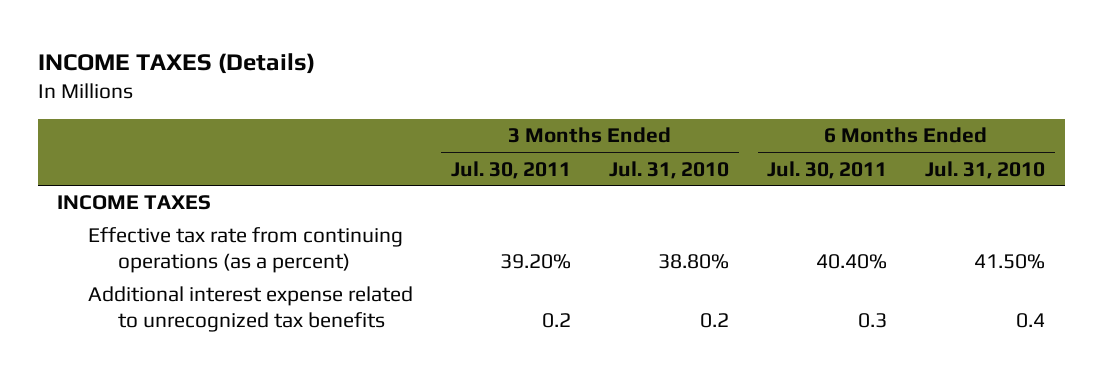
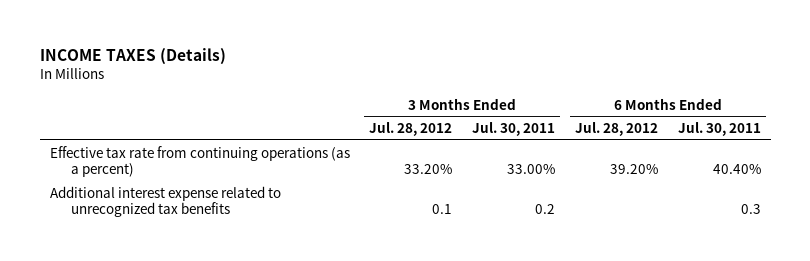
- | 3 Months Ended Jul. 30, 2011 | 3 Months Ended Jul. 31, 2010 | 6 Months Ended Jul. 30, 2011 | 6 Months Ended Jul. 31, 2010
+ | 3 Months Ended Jul. 28, 2012 | 3 Months Ended Jul. 30, 2011 | 6 Months Ended Jul. 28, 2012 | 6 Months Ended Jul. 30, 2011
- INCOME TAXES
- Effective tax rate from continuing operations (as a percent) | 39.20% | 38.80% | 40.40% | 41.50%
+ Effective tax rate from continuing operations (as a percent) | 33.20% | 33.00% | 39.20% | 40.40%

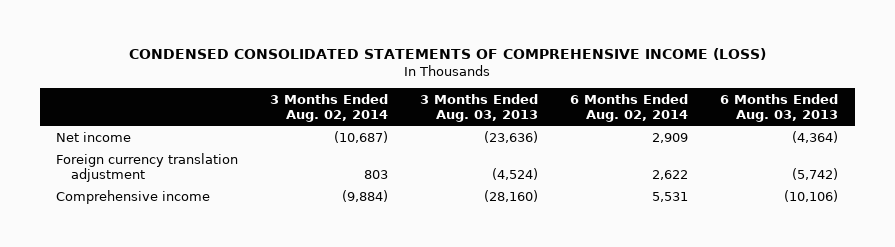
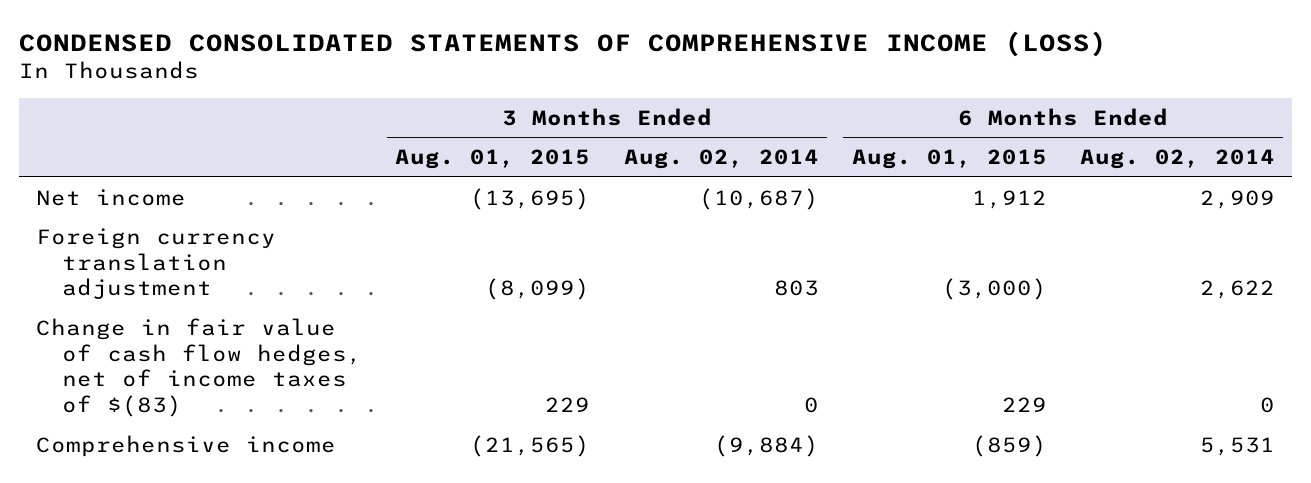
- | 3 Months Ended Aug. 02, 2014 | 3 Months Ended Aug. 03, 2013 | 6 Months Ended Aug. 02, 2014 | 6 Months Ended Aug. 03, 2013
+ | 3 Months Ended Aug. 01, 2015 | 3 Months Ended Aug. 02, 2014 | 6 Months Ended Aug. 01, 2015 | 6 Months Ended Aug. 02, 2014
+ Change in fair value of cash flow hedges, net of income taxes of $(83) | 229 | 0 | 229 | 0

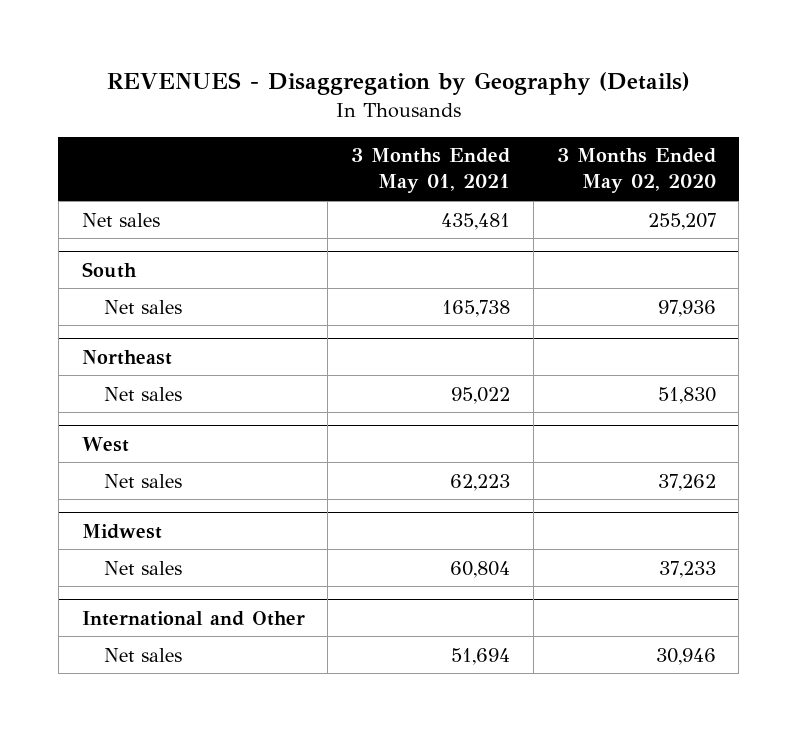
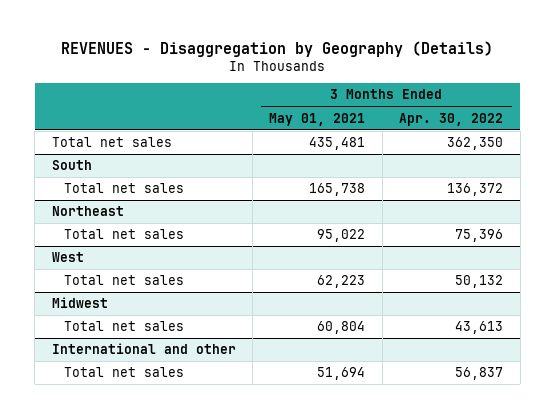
- | 3 Months Ended May 01, 2021 | 3 Months Ended May 02, 2020
+ | 3 Months Ended May 01, 2021 | 3 Months Ended Apr. 30, 2022
- Net sales | 435,481 | 255,207
+ Total net sales | 435,481 | 362,350
@ South
- Net sales | 165,738 | 97,936
+ Total net sales | 165,738 | 136,372
@ Northeast
- Net sales | 95,022 | 51,830
+ Total net sales | 95,022 | 75,396
@ West
- Net sales | 62,223 | 37,262
+ Total net sales | 62,223 | 50,132
@ Midwest
- Net sales | 60,804 | 37,233
- International and Other
- Net sales | 51,694 | 30,946
@ Midwest
+ Total net sales | 60,804 | 43,613
+ International and other
+ Total net sales | 51,694 | 56,837

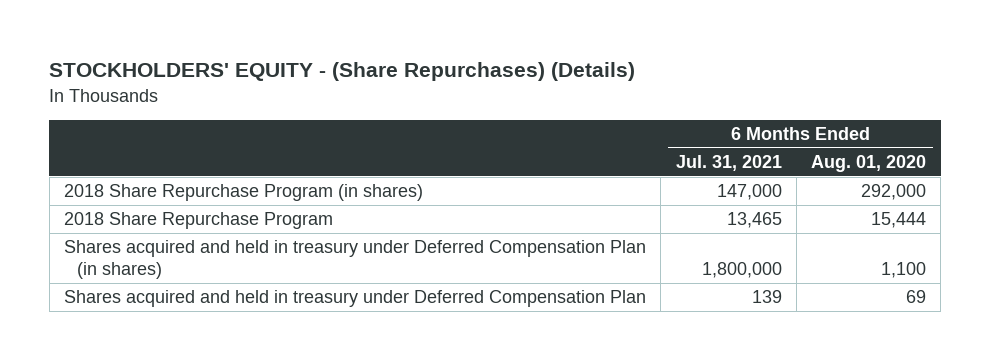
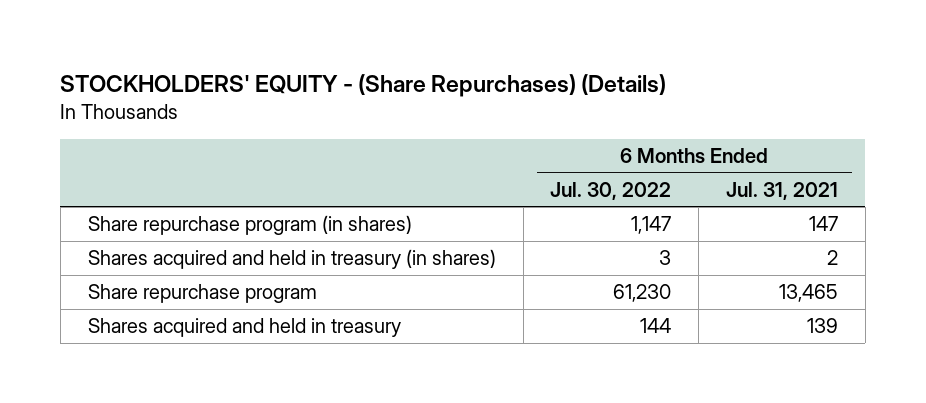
- | 6 Months Ended Jul. 31, 2021 | 6 Months Ended Aug. 01, 2020
+ | 6 Months Ended Jul. 30, 2022 | 6 Months Ended Jul. 31, 2021
- 2018 Share Repurchase Program (in shares) | 147,000 | 292,000
- 2018 Share Repurchase Program | 13,465 | 15,444
- Shares acquired and held in treasury under Deferred Compensation Plan (in shares) | 1,800,000 | 1,100
- Shares acquired and held in treasury under Deferred Compensation Plan | 139 | 69
+ Share repurchase program (in shares) | 1,147 | 147
+ Shares acquired and held in treasury (in shares) | 3 | 2
+ Share repurchase program | 61,230 | 13,465
+ Shares acquired and held in treasury | 144 | 139

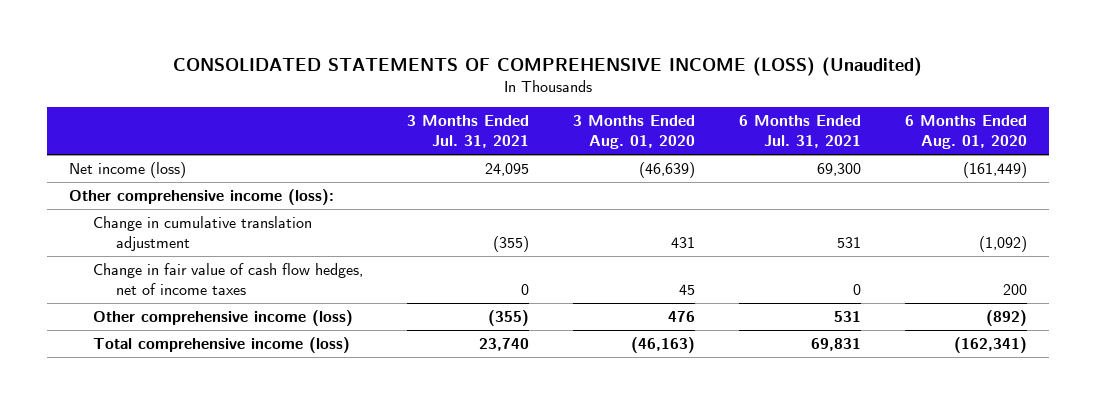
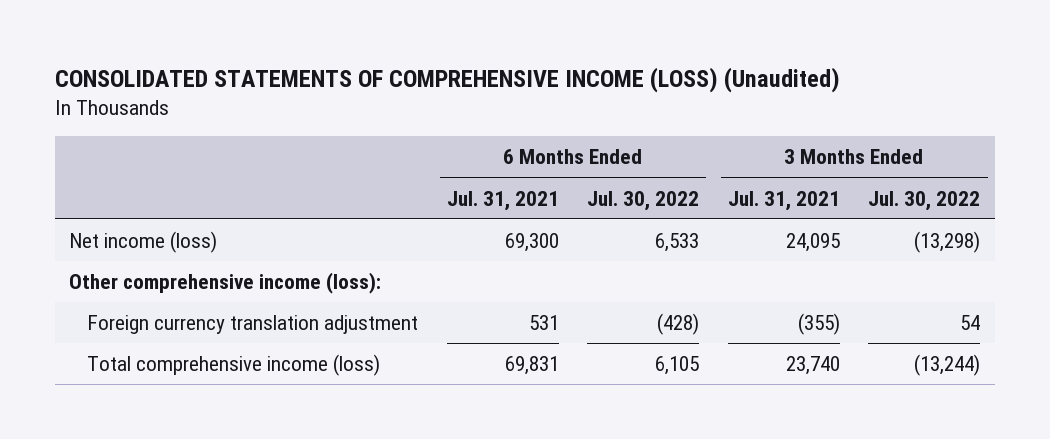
- | 3 Months Ended Jul. 31, 2021 | 3 Months Ended Aug. 01, 2020 | 6 Months Ended Jul. 31, 2021 | 6 Months Ended Aug. 01, 2020
+ | 6 Months Ended Jul. 31, 2021 | 6 Months Ended Jul. 30, 2022 | 3 Months Ended Jul. 31, 2021 | 3 Months Ended Jul. 30, 2022
- Change in cumulative translation adjustment | (355) | 431 | 531 | (1,092)
- Change in fair value of cash flow hedges, net of income taxes | 0 | 45 | 0 | 200
- Other comprehensive income (loss) | (355) | 476 | 531 | (892)
+ Foreign currency translation adjustment | 531 | (428) | (355) | 54

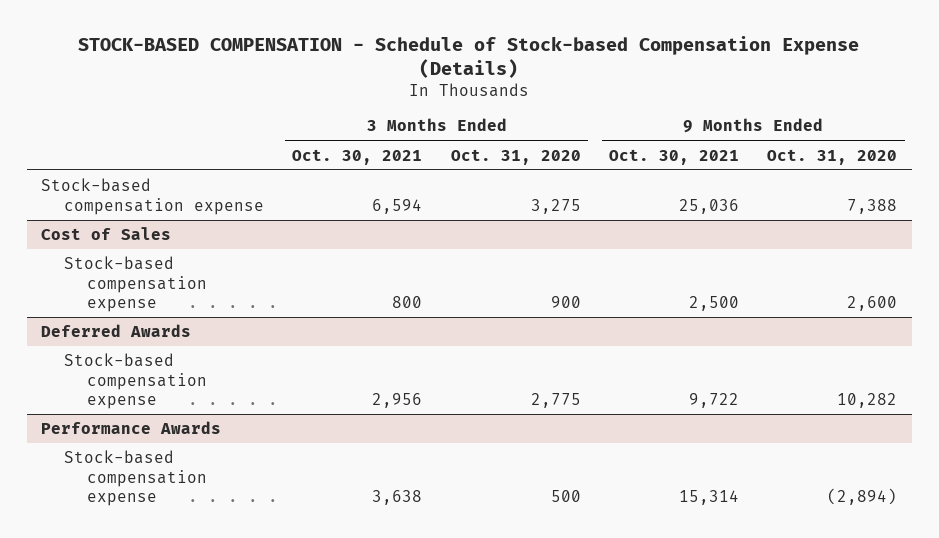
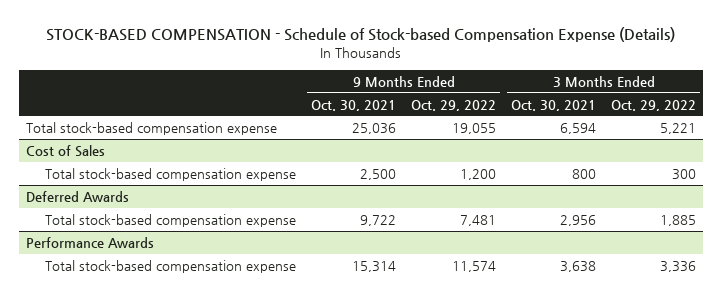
- | 3 Months Ended Oct. 30, 2021 | 3 Months Ended Oct. 31, 2020 | 9 Months Ended Oct. 30, 2021 | 9 Months Ended Oct. 31, 2020
+ | 9 Months Ended Oct. 30, 2021 | 9 Months Ended Oct. 29, 2022 | 3 Months Ended Oct. 30, 2021 | 3 Months Ended Oct. 29, 2022
- Stock-based compensation expense | 6,594 | 3,275 | 25,036 | 7,388
+ Total stock-based compensation expense | 25,036 | 19,055 | 6,594 | 5,221
@ Cost of Sales
- Stock-based compensation expense | 800 | 900 | 2,500 | 2,600
+ Total stock-based compensation expense | 2,500 | 1,200 | 800 | 300
@ Deferred Awards
- Stock-based compensation expense | 2,956 | 2,775 | 9,722 | 10,282
+ Total stock-based compensation expense | 9,722 | 7,481 | 2,956 | 1,885
@ Performance Awards
- Stock-based compensation expense | 3,638 | 500 | 15,314 | (2,894)
+ Total stock-based compensation expense | 15,314 | 11,574 | 3,638 | 3,336

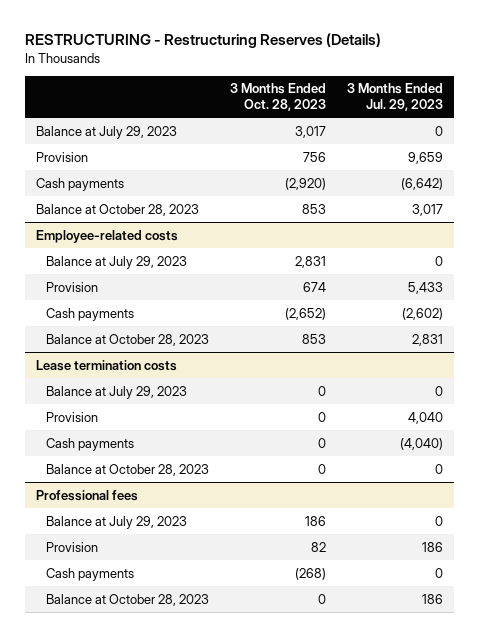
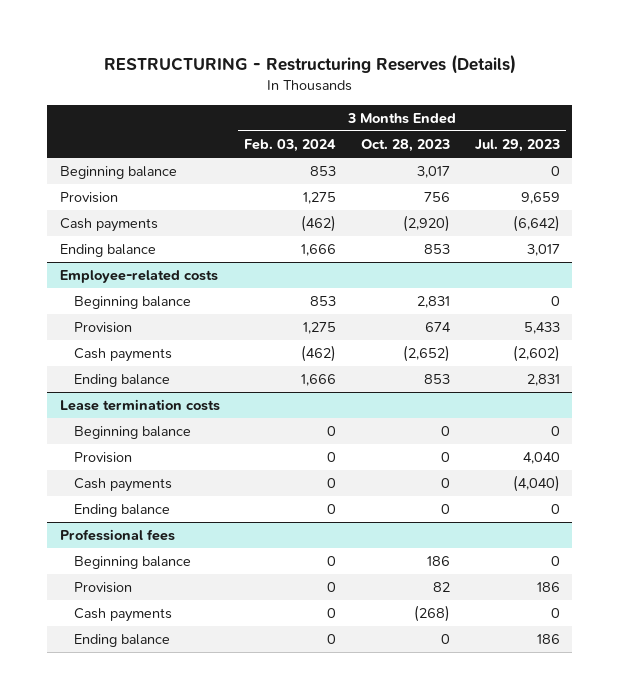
- | 3 Months Ended Oct. 28, 2023 | 3 Months Ended Jul. 29, 2023
+ | 3 Months Ended Feb. 03, 2024 | 3 Months Ended Oct. 28, 2023 | 3 Months Ended Jul. 29, 2023
- Balance at July 29, 2023 | 3,017 | 0
+ Beginning balance | 853 | 3,017 | 0
- Balance at October 28, 2023 | 853 | 3,017
+ Ending balance | 1,666 | 853 | 3,017
@ Employee-related costs
- Balance at July 29, 2023 | 2,831 | 0
+ Beginning balance | 853 | 2,831 | 0
- Balance at October 28, 2023 | 853 | 2,831
+ Ending balance | 1,666 | 853 | 2,831
@ Lease termination costs
- Balance at July 29, 2023 | 0 | 0
+ Beginning balance | 0 | 0 | 0
- Balance at October 28, 2023 | 0 | 0
+ Ending balance | 0 | 0 | 0
@ Professional fees
- Balance at July 29, 2023 | 186 | 0
+ Beginning balance | 0 | 186 | 0
- Balance at October 28, 2023 | 0 | 186
+ Ending balance | 0 | 0 | 186

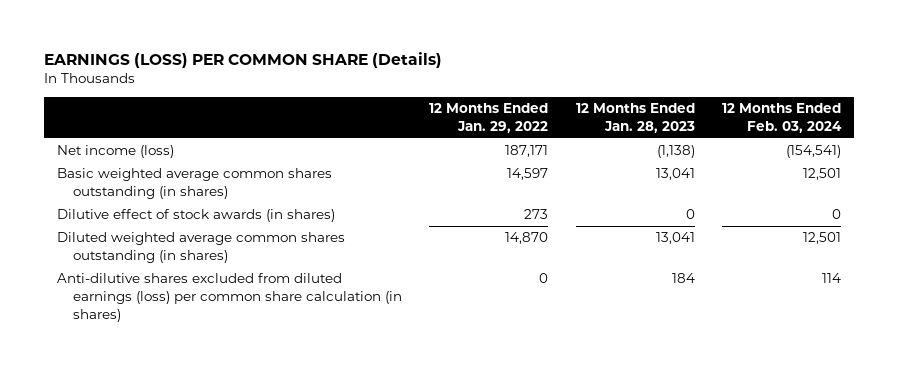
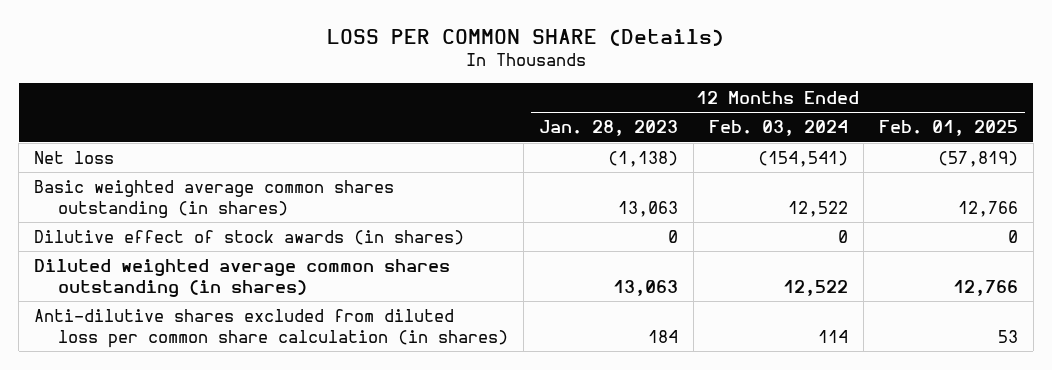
- EARNINGS (LOSS) PER COMMON SHARE (Details)
+ LOSS PER COMMON SHARE (Details)
- | 12 Months Ended Jan. 29, 2022 | 12 Months Ended Jan. 28, 2023 | 12 Months Ended Feb. 03, 2024
+ | 12 Months Ended Jan. 28, 2023 | 12 Months Ended Feb. 03, 2024 | 12 Months Ended Feb. 01, 2025
- Net income (loss) | 187,171 | (1,138) | (154,541)
- Basic weighted average common shares outstanding (in shares) | 14,597 | 13,041 | 12,501
+ Net loss | (1,138) | (154,541) | (57,819)
+ Basic weighted average common shares outstanding (in shares) | 13,063 | 12,522 | 12,766
- Diluted weighted average common shares outstanding (in shares) | 14,870 | 13,041 | 12,501
- Anti-dilutive shares excluded from diluted earnings (loss) per common share calculation (in shares) | 0 | 184 | 114
+ Diluted weighted average common shares outstanding (in shares) | 13,063 | 12,522 | 12,766
+ Anti-dilutive shares excluded from diluted loss per common share calculation (in shares) | 184 | 114 | 53

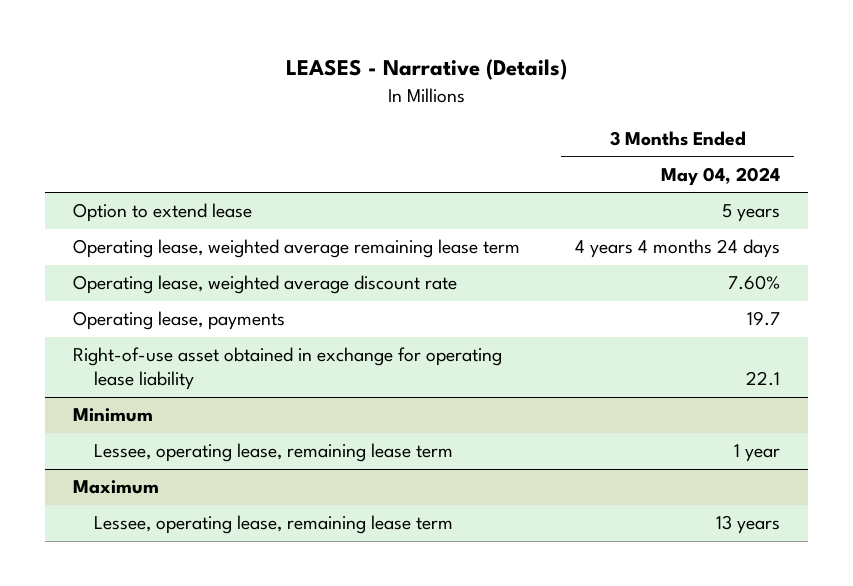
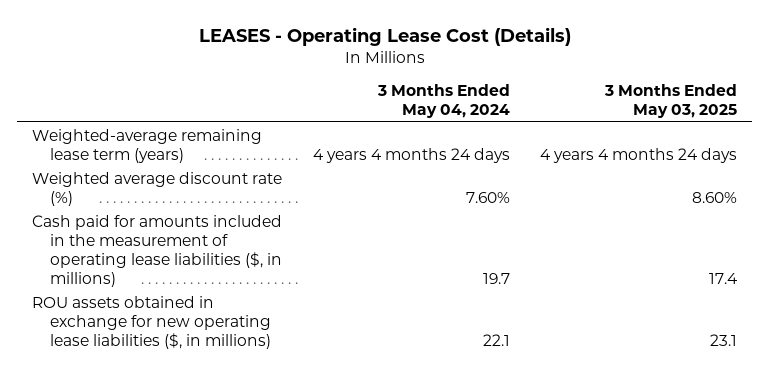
- LEASES - Narrative (Details)
+ LEASES - Operating Lease Cost (Details)
- | 3 Months Ended May 04, 2024
+ | 3 Months Ended May 04, 2024 | 3 Months Ended May 03, 2025
- Option to extend lease | 5 years
- Operating lease, weighted average remaining lease term | 4 years 4 months 24 days
- Operating lease, weighted average discount rate | 7.60%
- Operating lease, payments | 19.7
- Right-of-use asset obtained in exchange for operating lease liability | 22.1
- Minimum
- Lessee, operating lease, remaining lease term | 1 year
- Maximum
- Lessee, operating lease, remaining lease term | 13 years
+ Weighted-average remaining lease term (years) | 4 years 4 months 24 days | 4 years 4 months 24 days
+ Weighted average discount rate (%) | 7.60% | 8.60%
+ Cash paid for amounts included in the measurement of operating lease liabilities ($, in millions) | 19.7 | 17.4
+ ROU assets obtained in exchange for new operating lease liabilities ($, in millions) | 22.1 | 23.1

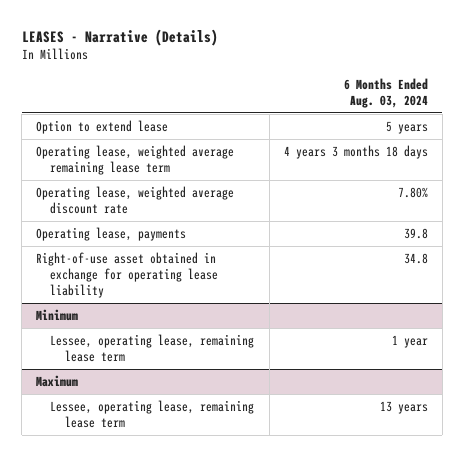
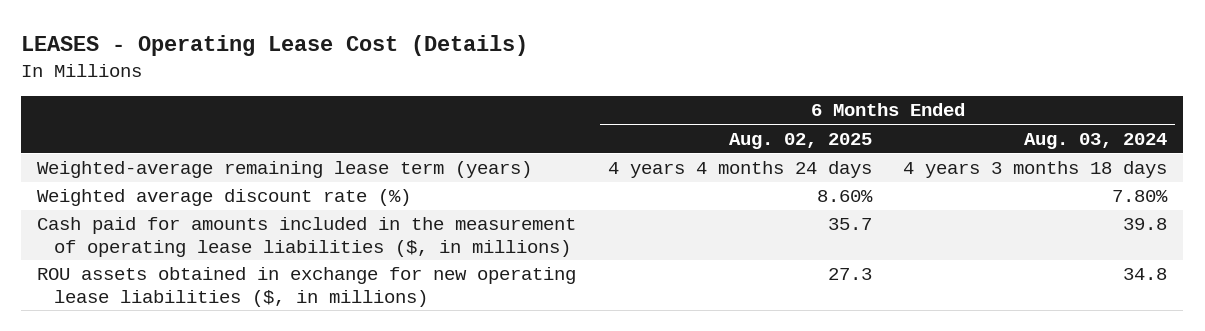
- LEASES - Narrative (Details)
+ LEASES - Operating Lease Cost (Details)
- | 6 Months Ended Aug. 03, 2024
+ | 6 Months Ended Aug. 02, 2025 | 6 Months Ended Aug. 03, 2024
- Option to extend lease | 5 years
- Operating lease, weighted average remaining lease term | 4 years 3 months 18 days
- Operating lease, weighted average discount rate | 7.80%
- Operating lease, payments | 39.8
- Right-of-use asset obtained in exchange for operating lease liability | 34.8
- Minimum
- Lessee, operating lease, remaining lease term | 1 year
- Maximum
- Lessee, operating lease, remaining lease term | 13 years
+ Weighted-average remaining lease term (years) | 4 years 4 months 24 days | 4 years 3 months 18 days
+ Weighted average discount rate (%) | 8.60% | 7.80%
+ Cash paid for amounts included in the measurement of operating lease liabilities ($, in millions) | 35.7 | 39.8
+ ROU assets obtained in exchange for new operating lease liabilities ($, in millions) | 27.3 | 34.8

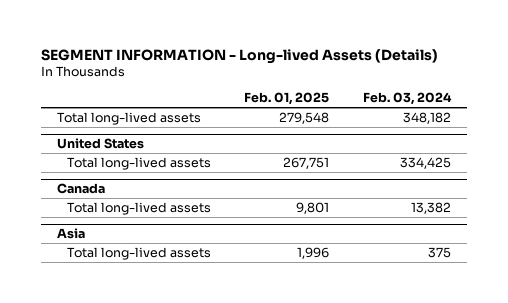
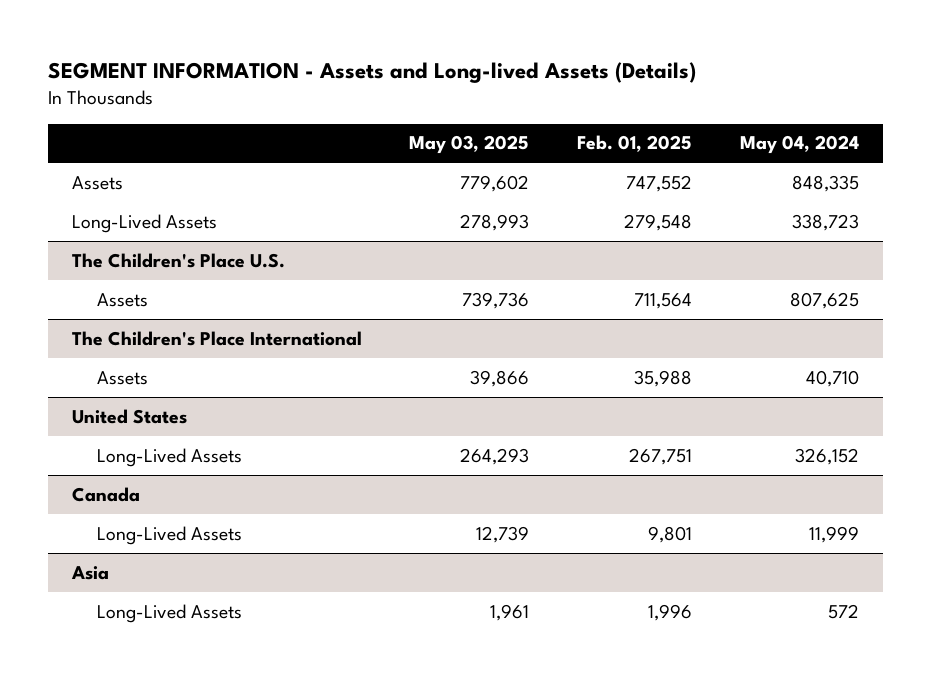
- SEGMENT INFORMATION - Long-lived Assets (Details)
+ SEGMENT INFORMATION - Assets and Long-lived Assets (Details)
- | Feb. 01, 2025 | Feb. 03, 2024
+ | May 03, 2025 | Feb. 01, 2025 | May 04, 2024
- Total long-lived assets | 279,548 | 348,182
+ Assets | 779,602 | 747,552 | 848,335
+ Long-Lived Assets | 278,993 | 279,548 | 338,723
+ The Children's Place U.S.
+ Assets | 739,736 | 711,564 | 807,625
+ The Children's Place International
+ Assets | 39,866 | 35,988 | 40,710
@ United States
- Total long-lived assets | 267,751 | 334,425
+ Long-Lived Assets | 264,293 | 267,751 | 326,152
@ Canada
- Total long-lived assets | 9,801 | 13,382
+ Long-Lived Assets | 12,739 | 9,801 | 11,999
@ Asia
- Total long-lived assets | 1,996 | 375
+ Long-Lived Assets | 1,961 | 1,996 | 572

